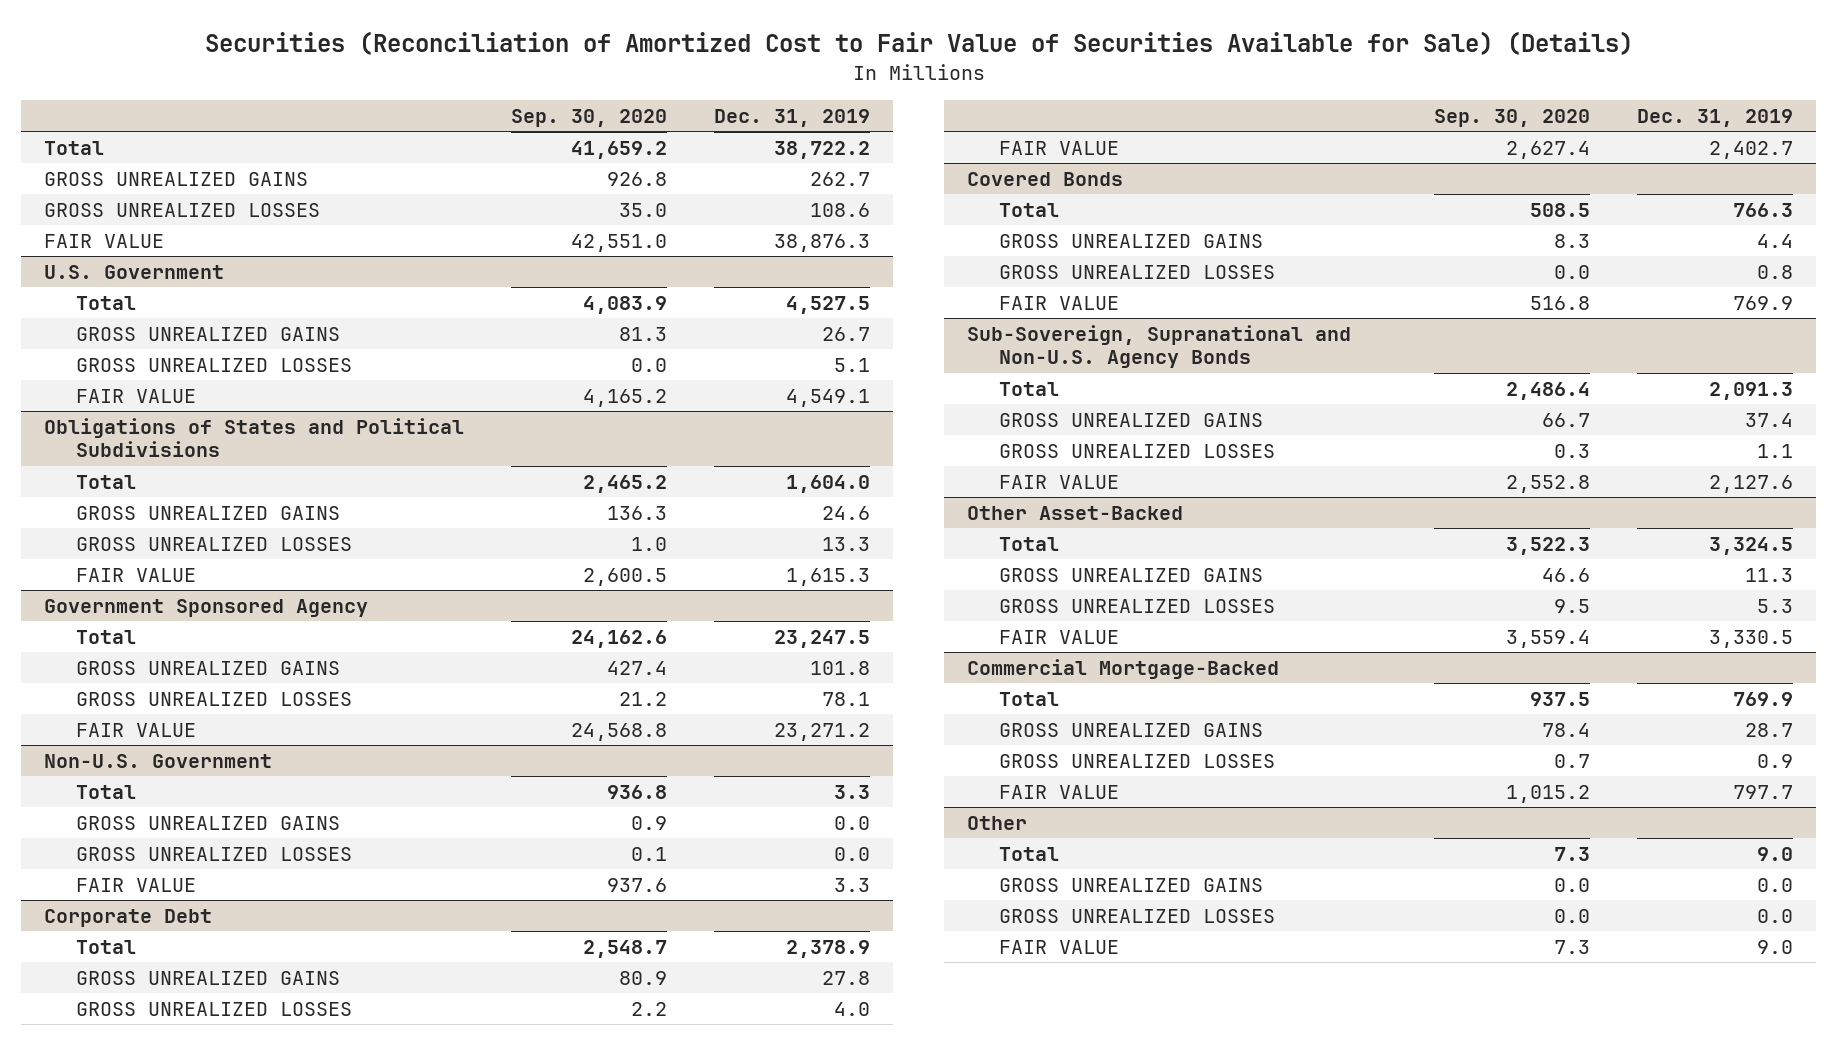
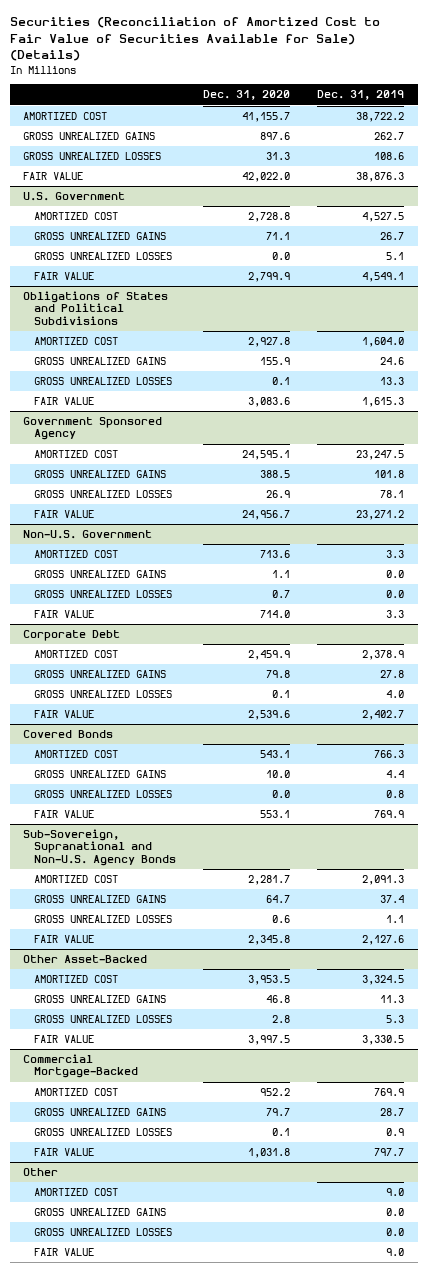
- | Sep. 30, 2020 | Dec. 31, 2019
+ | Dec. 31, 2020 | Dec. 31, 2019
- Total | 41,659.2 | 38,722.2
+ AMORTIZED COST | 41,155.7 | 38,722.2
@ U.S. Government
- Total | 4,083.9 | 4,527.5
+ AMORTIZED COST | 2,728.8 | 4,527.5
@ Obligations of States and Political Subdivisions
- Total | 2,465.2 | 1,604.0
+ AMORTIZED COST | 2,927.8 | 1,604.0
@ Government Sponsored Agency
- Total | 24,162.6 | 23,247.5
+ AMORTIZED COST | 24,595.1 | 23,247.5
@ Non-U.S. Government
- Total | 936.8 | 3.3
+ AMORTIZED COST | 713.6 | 3.3
@ Corporate Debt
- Total | 2,548.7 | 2,378.9
+ AMORTIZED COST | 2,459.9 | 2,378.9
@ Covered Bonds
- Total | 508.5 | 766.3
+ AMORTIZED COST | 543.1 | 766.3
@ Sub-Sovereign, Supranational and Non-U.S. Agency Bonds
- Total | 2,486.4 | 2,091.3
+ AMORTIZED COST | 2,281.7 | 2,091.3
@ Other Asset-Backed
- Total | 3,522.3 | 3,324.5
+ AMORTIZED COST | 3,953.5 | 3,324.5
@ Commercial Mortgage-Backed
- Total | 937.5 | 769.9
+ AMORTIZED COST | 952.2 | 769.9
@ Other
- Total | 7.3 | 9.0
+ AMORTIZED COST | | 9.0

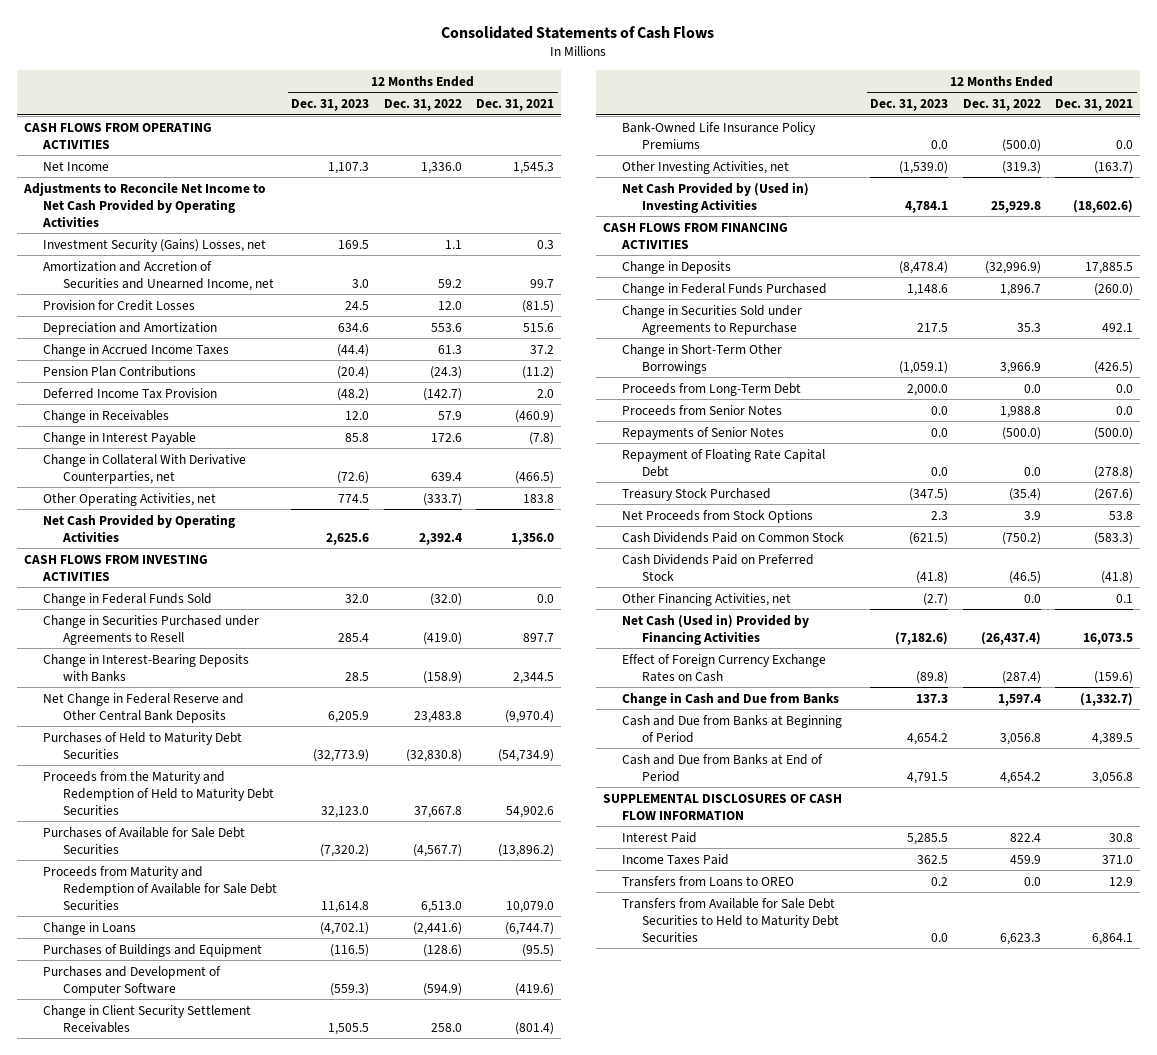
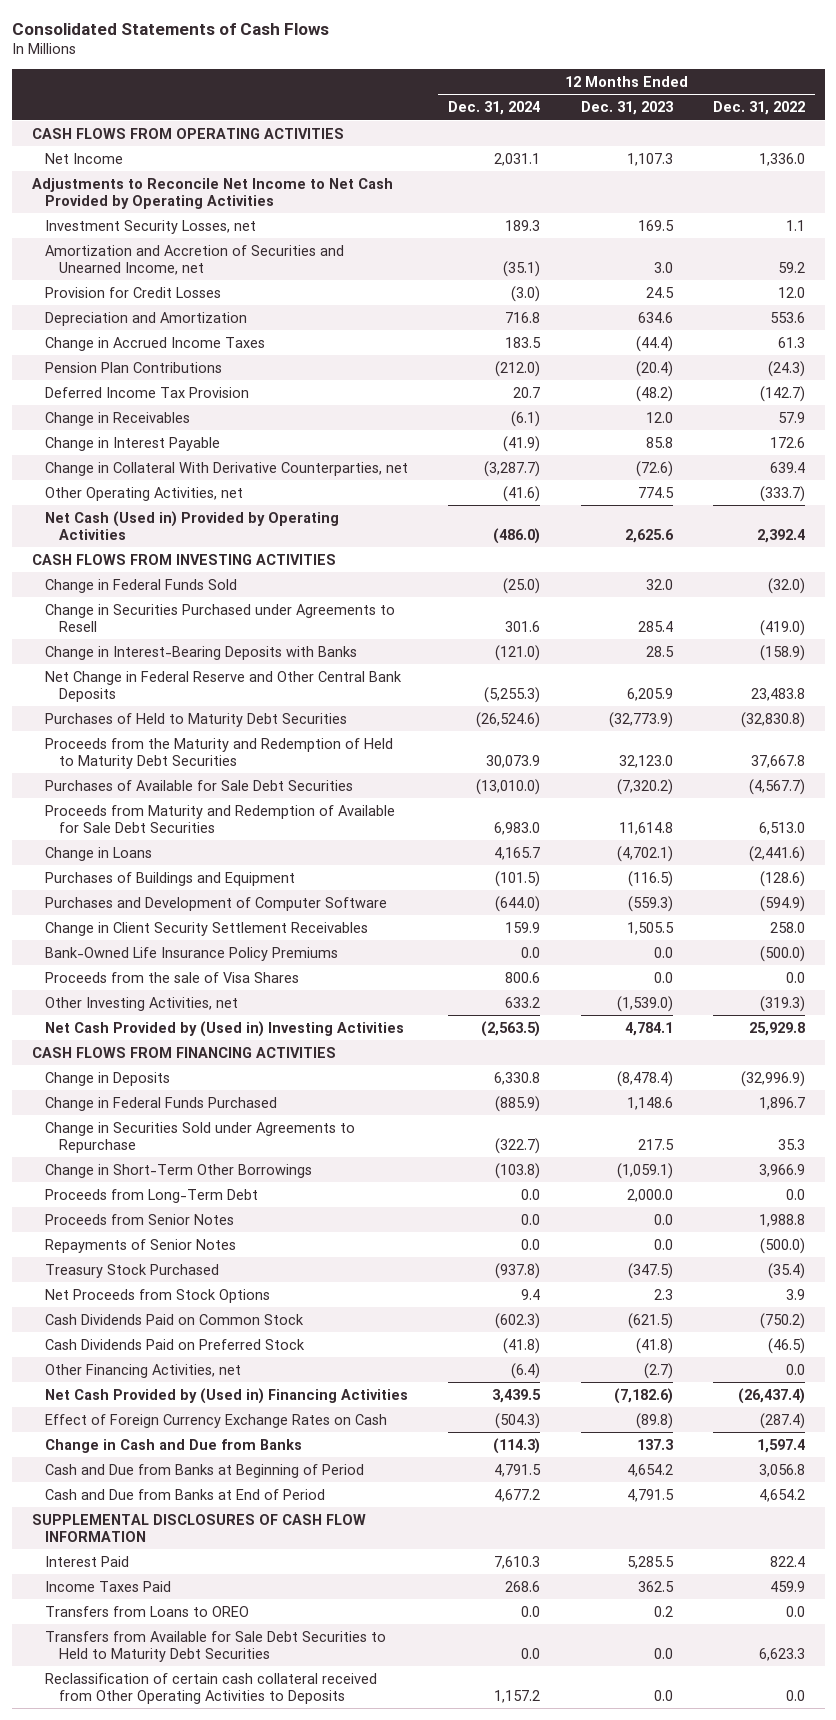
- | 12 Months Ended Dec. 31, 2023 | 12 Months Ended Dec. 31, 2022 | 12 Months Ended Dec. 31, 2021
+ | 12 Months Ended Dec. 31, 2024 | 12 Months Ended Dec. 31, 2023 | 12 Months Ended Dec. 31, 2022
- Investment Security (Gains) Losses, net | 169.5 | 1.1 | 0.3
+ Investment Security Losses, net | 189.3 | 169.5 | 1.1
- Net Cash Provided by Operating Activities | 2,625.6 | 2,392.4 | 1,356.0
+ Net Cash (Used in) Provided by Operating Activities | (486.0) | 2,625.6 | 2,392.4
+ Proceeds from the sale of Visa Shares | 800.6 | 0.0 | 0.0
- Repayment of Floating Rate Capital Debt | 0.0 | 0.0 | (278.8)
- Net Cash (Used in) Provided by Financing Activities | (7,182.6) | (26,437.4) | 16,073.5
+ Net Cash Provided by (Used in) Financing Activities | 3,439.5 | (7,182.6) | (26,437.4)
+ Reclassification of certain cash collateral received from Other Operating Activities to Deposits | 1,157.2 | 0.0 | 0.0

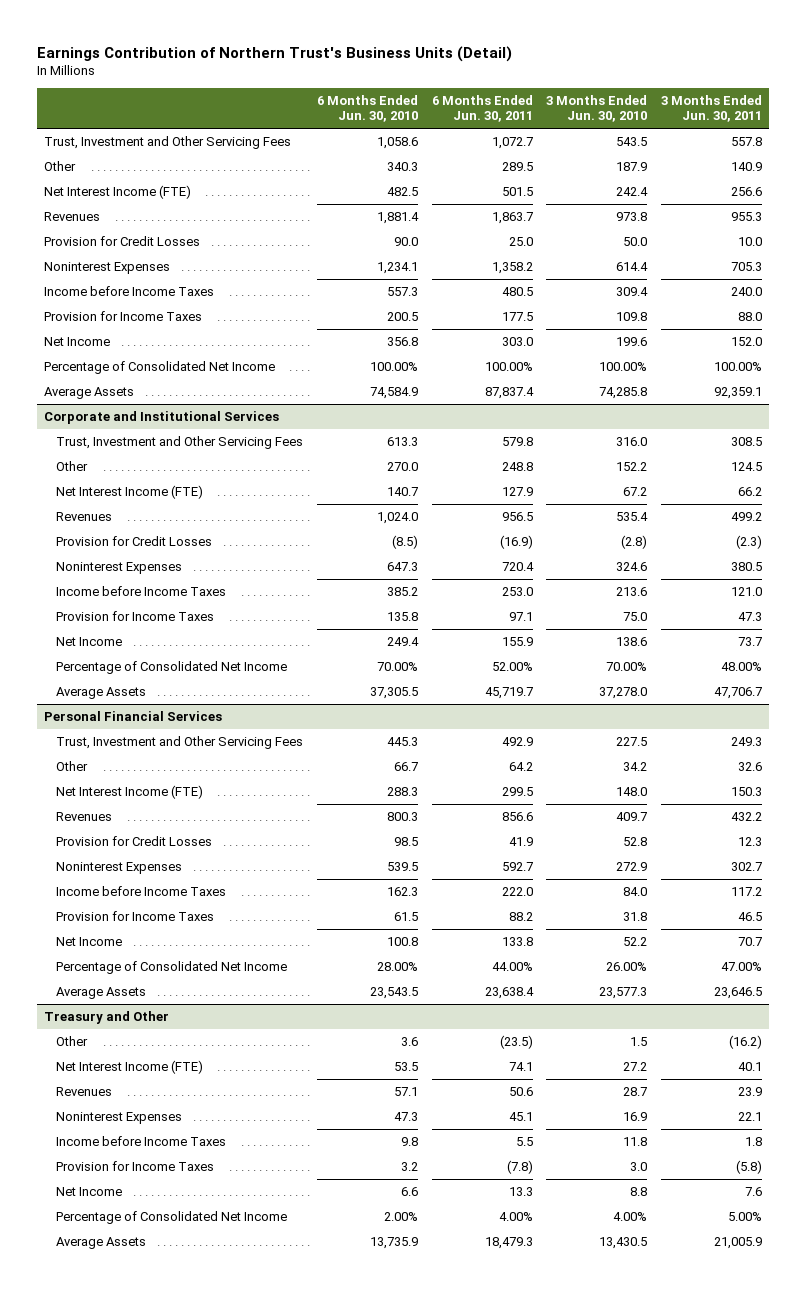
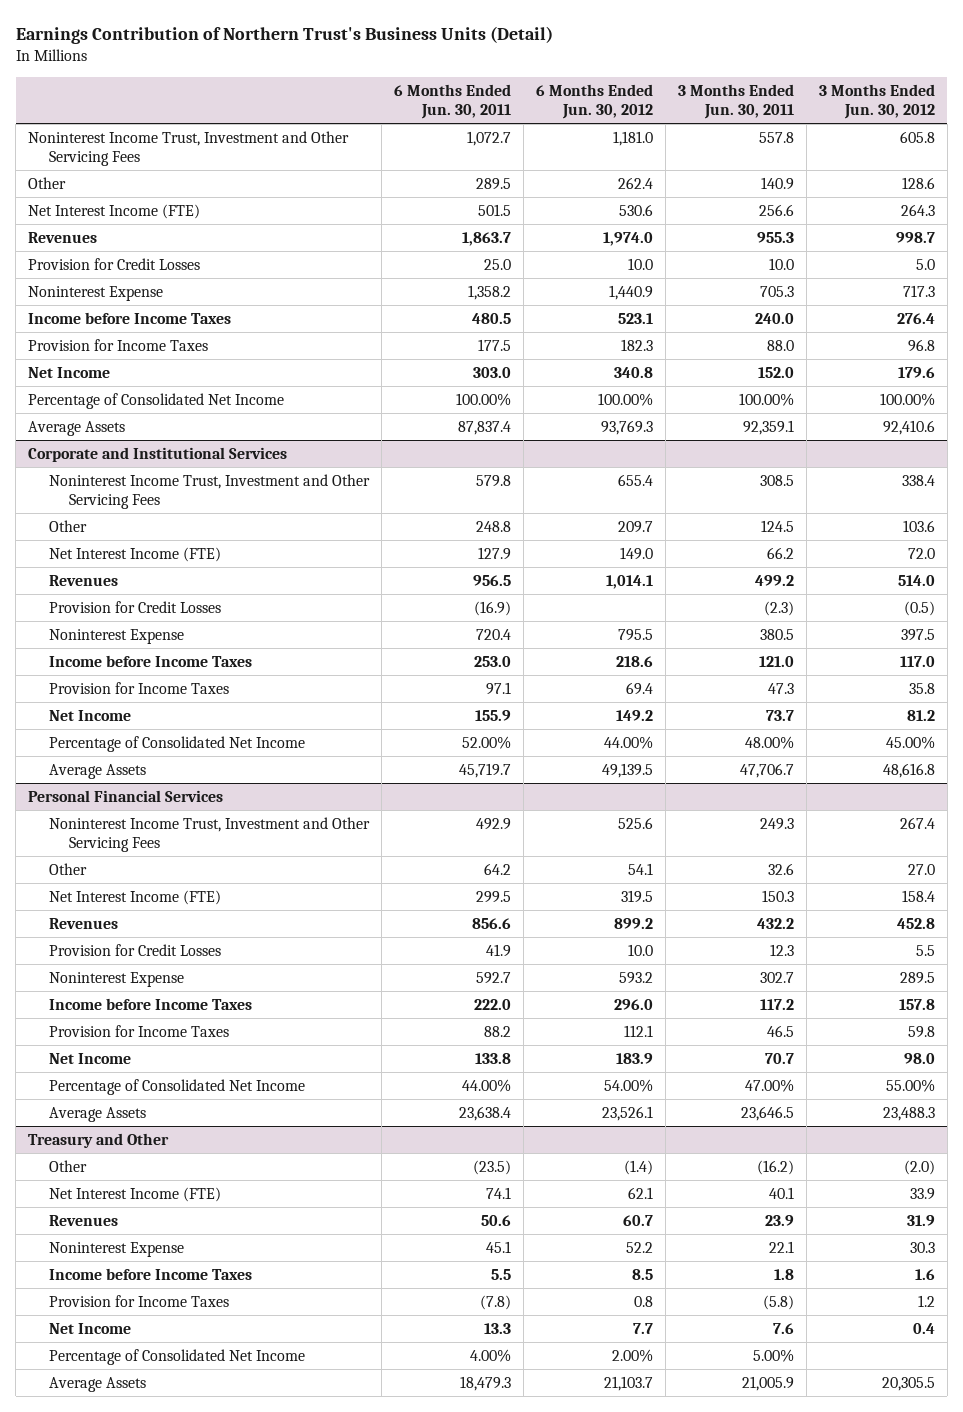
- | 6 Months Ended Jun. 30, 2010 | 6 Months Ended Jun. 30, 2011 | 3 Months Ended Jun. 30, 2010 | 3 Months Ended Jun. 30, 2011
+ | 6 Months Ended Jun. 30, 2011 | 6 Months Ended Jun. 30, 2012 | 3 Months Ended Jun. 30, 2011 | 3 Months Ended Jun. 30, 2012
- Trust, Investment and Other Servicing Fees | 1,058.6 | 1,072.7 | 543.5 | 557.8
+ Noninterest Income Trust, Investment and Other Servicing Fees | 1,072.7 | 1,181.0 | 557.8 | 605.8
- Noninterest Expenses | 1,234.1 | 1,358.2 | 614.4 | 705.3
+ Noninterest Expense | 1,358.2 | 1,440.9 | 705.3 | 717.3
@ Corporate and Institutional Services
- Trust, Investment and Other Servicing Fees | 613.3 | 579.8 | 316.0 | 308.5
+ Noninterest Income Trust, Investment and Other Servicing Fees | 579.8 | 655.4 | 308.5 | 338.4
- Noninterest Expenses | 647.3 | 720.4 | 324.6 | 380.5
+ Noninterest Expense | 720.4 | 795.5 | 380.5 | 397.5
@ Personal Financial Services
- Trust, Investment and Other Servicing Fees | 445.3 | 492.9 | 227.5 | 249.3
+ Noninterest Income Trust, Investment and Other Servicing Fees | 492.9 | 525.6 | 249.3 | 267.4
- Noninterest Expenses | 539.5 | 592.7 | 272.9 | 302.7
+ Noninterest Expense | 592.7 | 593.2 | 302.7 | 289.5
@ Treasury and Other
- Noninterest Expenses | 47.3 | 45.1 | 16.9 | 22.1
+ Noninterest Expense | 45.1 | 52.2 | 22.1 | 30.3

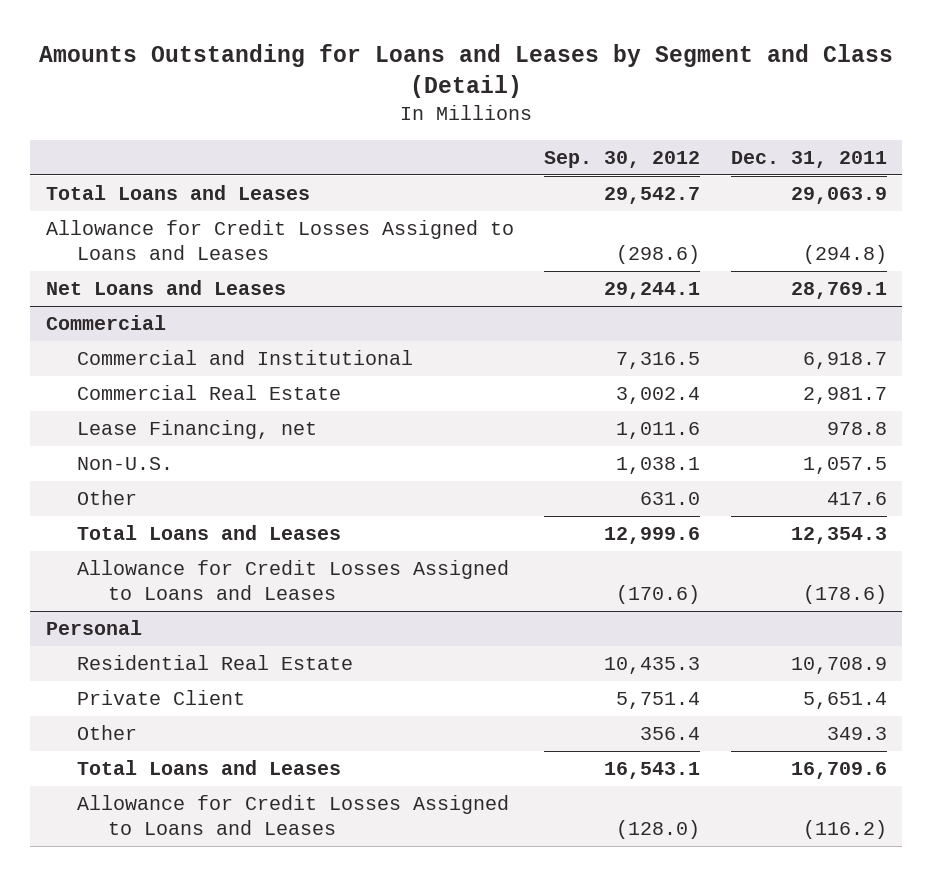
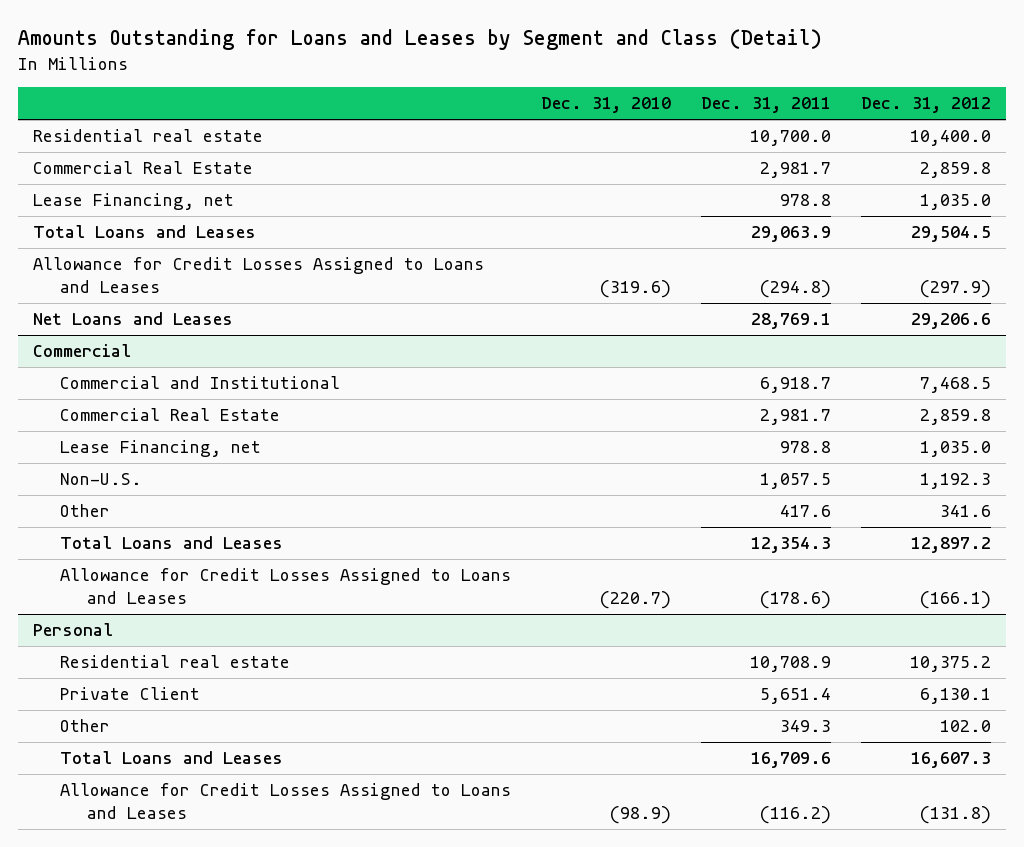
- | Sep. 30, 2012 | Dec. 31, 2011
+ | Dec. 31, 2010 | Dec. 31, 2011 | Dec. 31, 2012
+ Residential real estate | | 10,700.0 | 10,400.0
+ Commercial Real Estate | | 2,981.7 | 2,859.8
+ Lease Financing, net | | 978.8 | 1,035.0
@ Personal
- Residential Real Estate | 10,435.3 | 10,708.9
+ Residential real estate | | 10,708.9 | 10,375.2

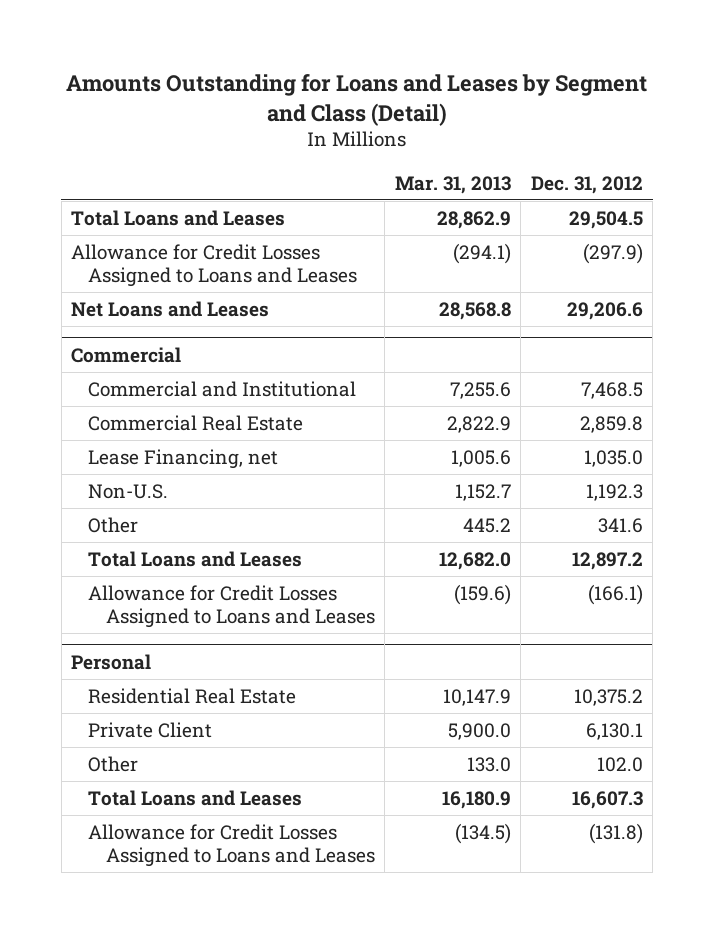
- | Dec. 31, 2010 | Dec. 31, 2011 | Dec. 31, 2012
+ | Mar. 31, 2013 | Dec. 31, 2012
- Residential real estate | | 10,700.0 | 10,400.0
- Commercial Real Estate | | 2,981.7 | 2,859.8
- Lease Financing, net | | 978.8 | 1,035.0
@ Personal
- Residential real estate | | 10,708.9 | 10,375.2
+ Residential Real Estate | 10,147.9 | 10,375.2

